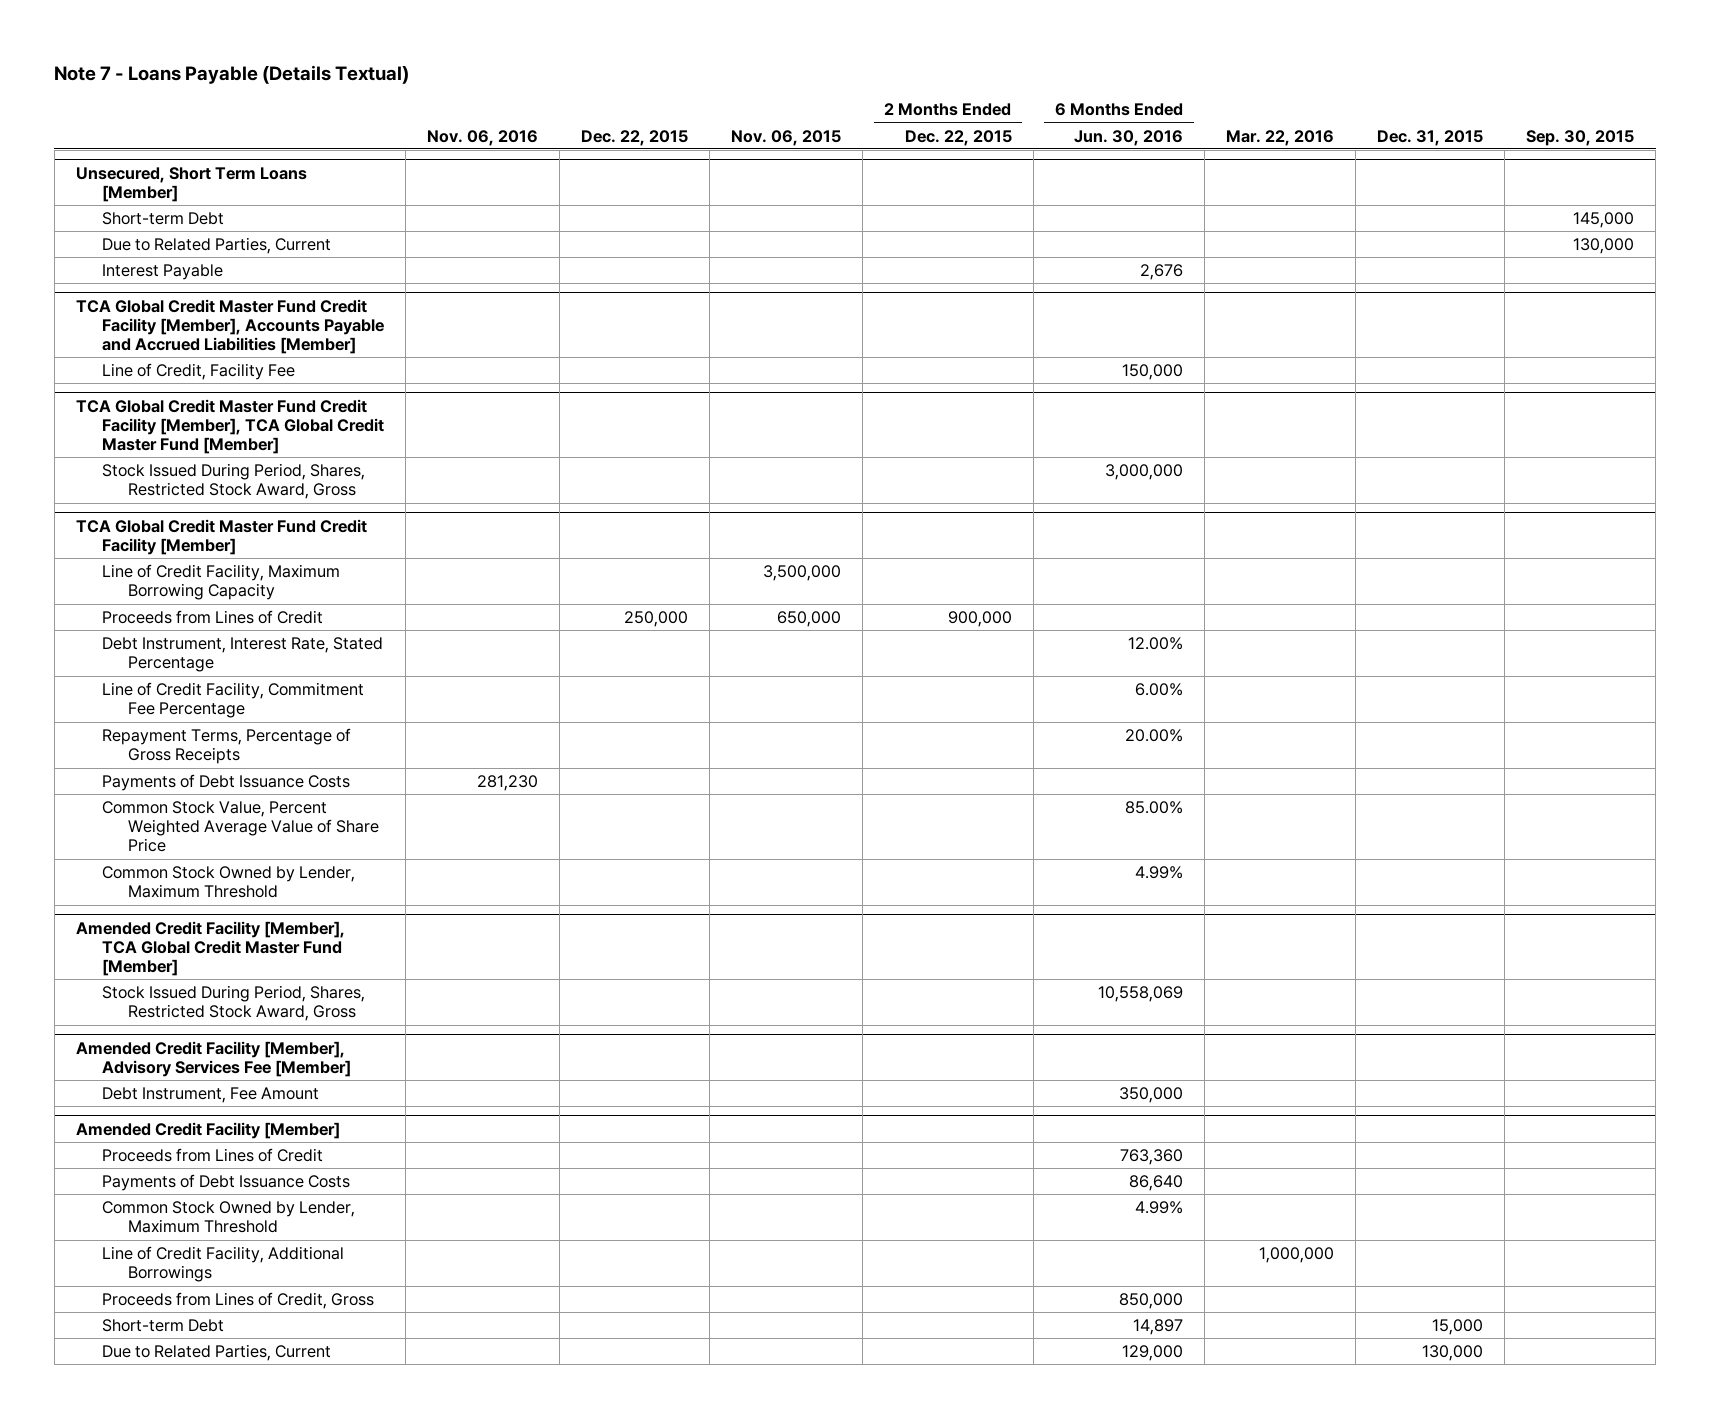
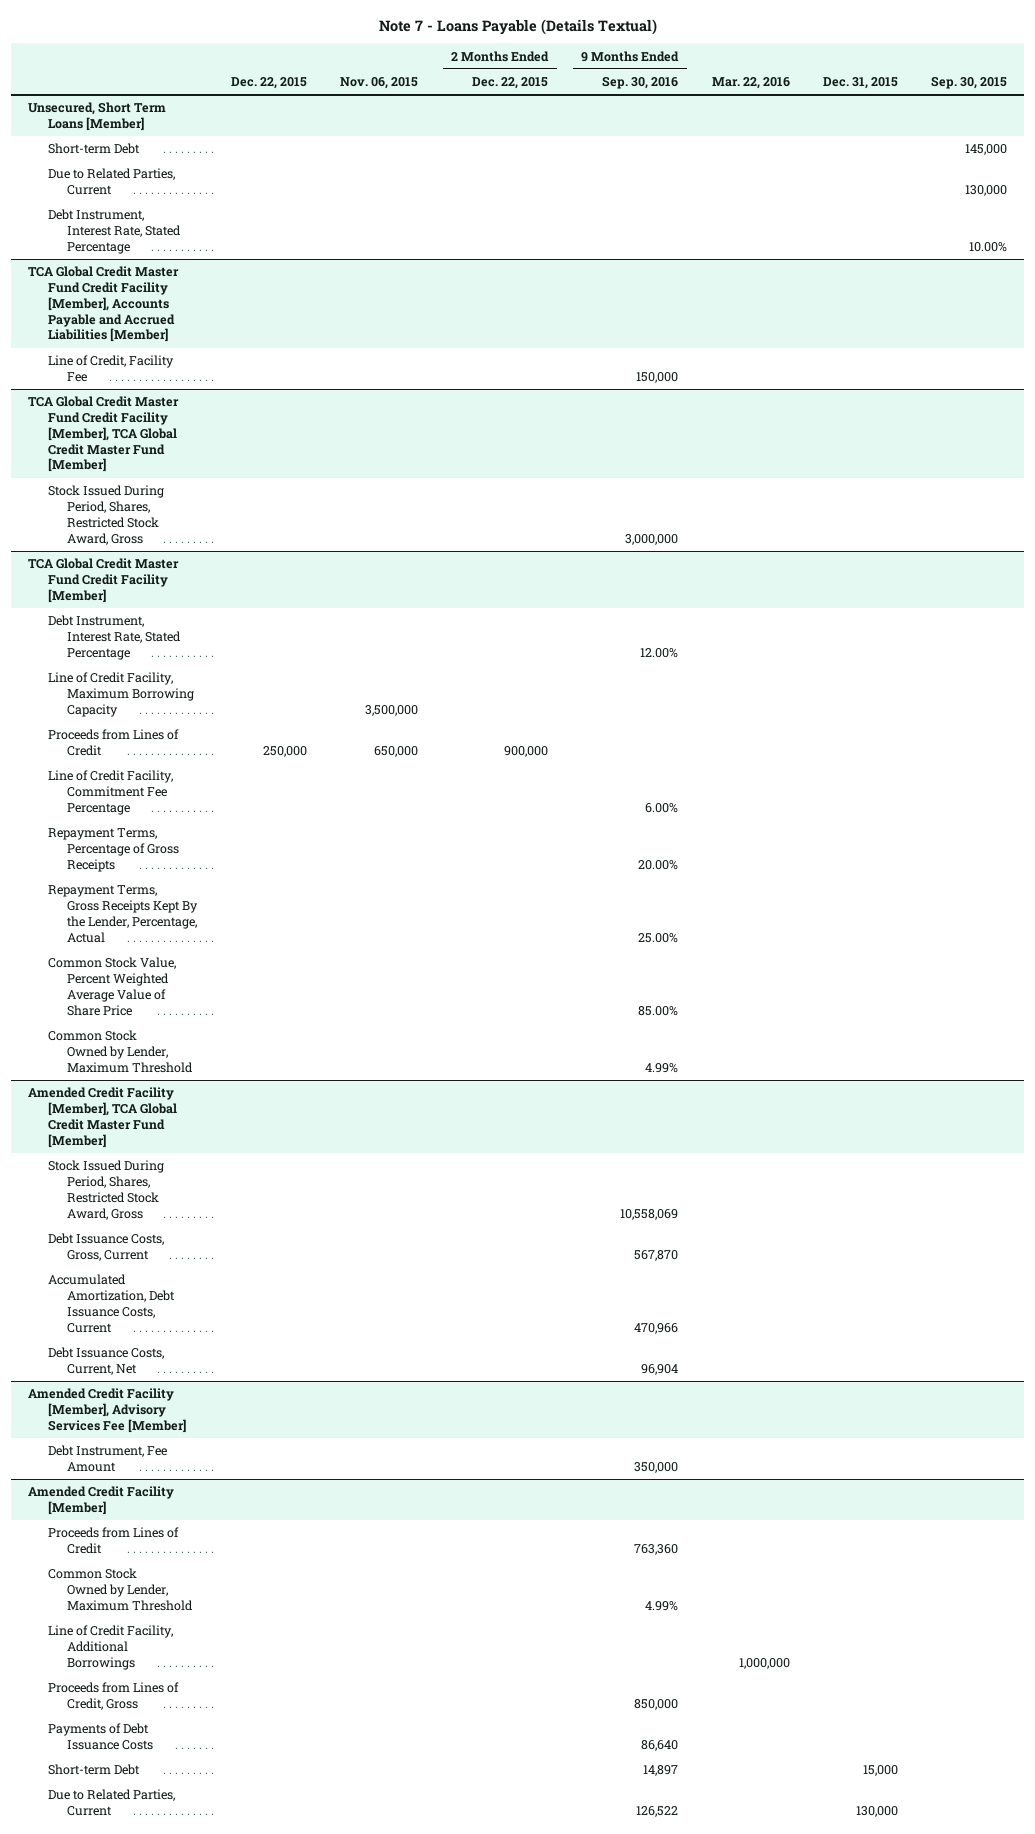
- | Nov. 06, 2016 | Dec. 22, 2015 | Nov. 06, 2015 | 2 Months Ended Dec. 22, 2015 | 6 Months Ended Jun. 30, 2016 | Mar. 22, 2016 | Dec. 31, 2015 | Sep. 30, 2015
+ | Dec. 22, 2015 | Nov. 06, 2015 | 2 Months Ended Dec. 22, 2015 | 9 Months Ended Sep. 30, 2016 | Mar. 22, 2016 | Dec. 31, 2015 | Sep. 30, 2015
@ Unsecured, Short Term Loans [Member]
- Interest Payable | | | | | 2,676 | | |
+ Debt Instrument, Interest Rate, Stated Percentage | | | | | | | 10.00%
@ TCA Global Credit Master Fund Credit Facility [Member]
moved up: Debt Instrument, Interest Rate, Stated Percentage | | | | 12.00% | | |
- Payments of Debt Issuance Costs | 281,230 | | | | | | |
+ Repayment Terms, Gross Receipts Kept By the Lender, Percentage, Actual | | | | 25.00% | | |
@ Amended Credit Facility [Member], TCA Global Credit Master Fund [Member]
+ Debt Issuance Costs, Gross, Current | | | | 567,870 | | |
+ Accumulated Amortization, Debt Issuance Costs, Current | | | | 470,966 | | |
+ Debt Issuance Costs, Current, Net | | | | 96,904 | | |
@ Amended Credit Facility [Member]
moved down: Payments of Debt Issuance Costs | | | | 86,640 | | |

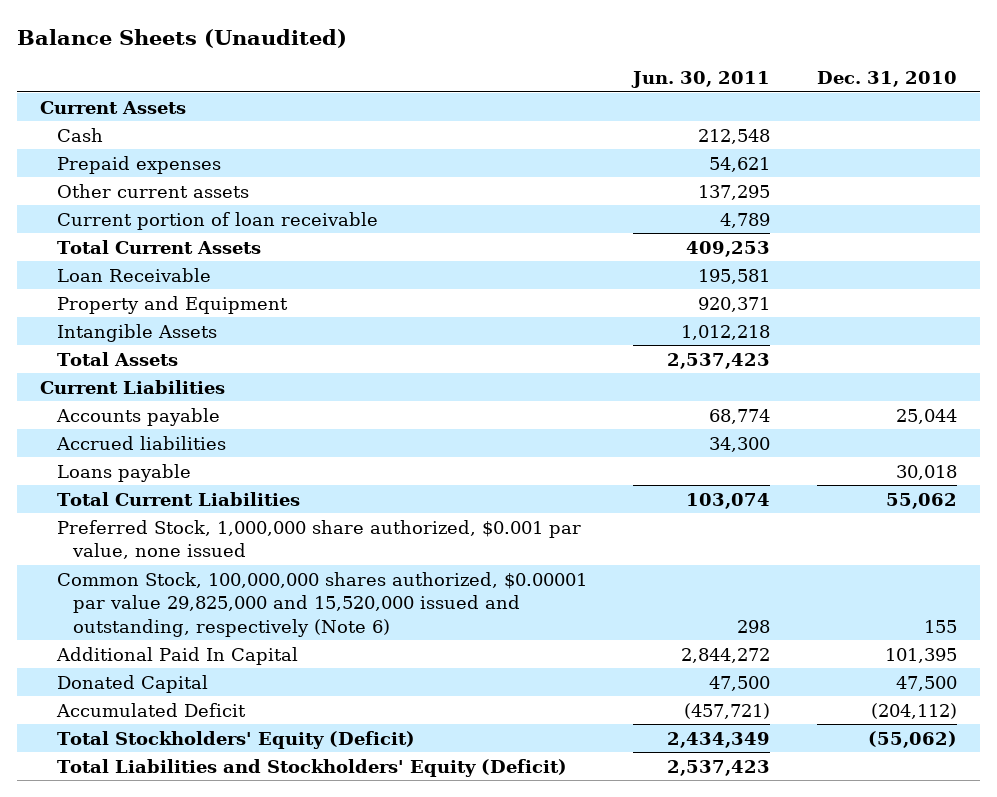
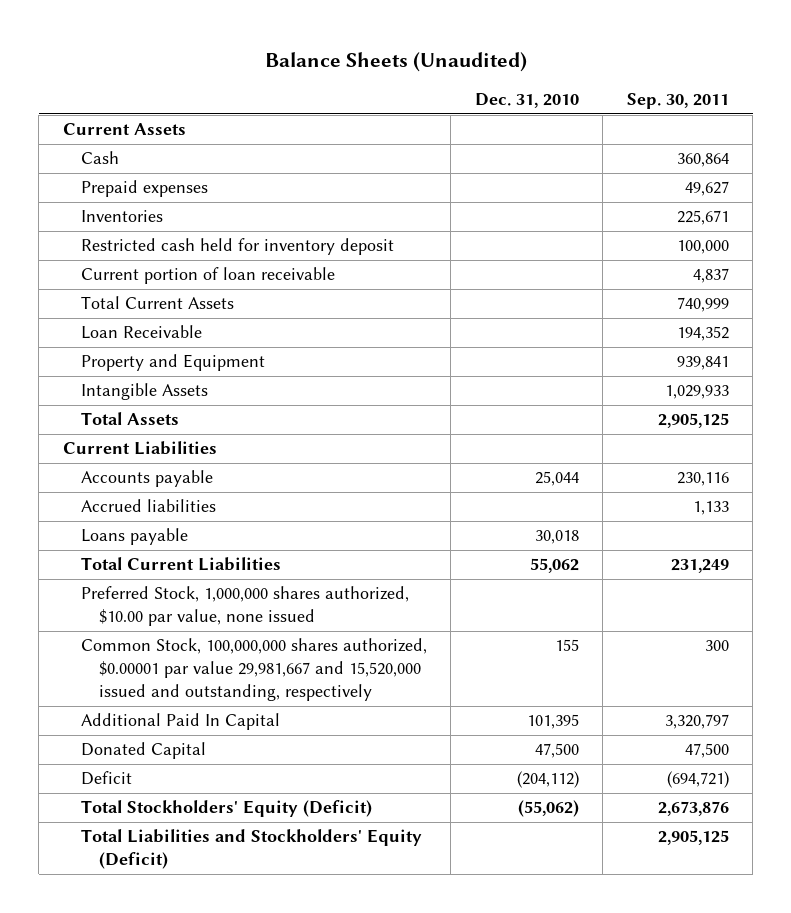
- | Jun. 30, 2011 | Dec. 31, 2010
+ | Dec. 31, 2010 | Sep. 30, 2011
- Other current assets | 137,295 |
+ Inventories | | 225,671
+ Restricted cash held for inventory deposit | | 100,000
- Preferred Stock, 1,000,000 share authorized, $0.001 par value, none issued
- Common Stock, 100,000,000 shares authorized, $0.00001 par value 29,825,000 and 15,520,000 issued and outstanding, respectively (Note 6) | 298 | 155
+ Preferred Stock, 1,000,000 shares authorized, $10.00 par value, none issued
+ Common Stock, 100,000,000 shares authorized, $0.00001 par value 29,981,667 and 15,520,000 issued and outstanding, respectively | 155 | 300
- Accumulated Deficit | (457,721) | (204,112)
+ Deficit | (204,112) | (694,721)

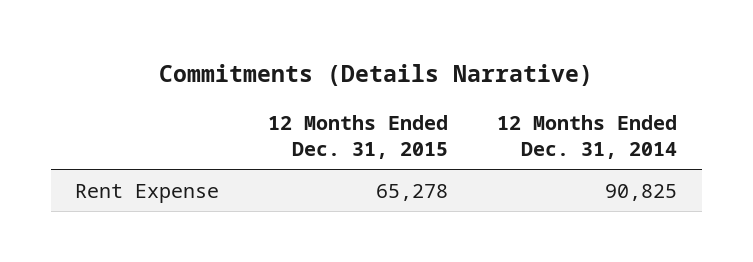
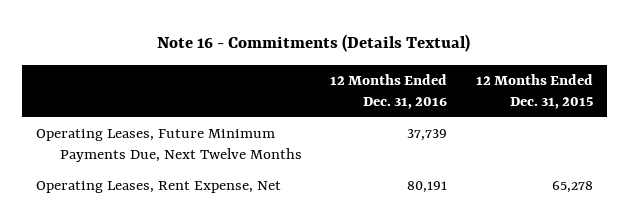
- Commitments (Details Narrative)
+ Note 16 - Commitments (Details Textual)
- | 12 Months Ended Dec. 31, 2015 | 12 Months Ended Dec. 31, 2014
+ | 12 Months Ended Dec. 31, 2016 | 12 Months Ended Dec. 31, 2015
- Rent Expense | 65,278 | 90,825
+ Operating Leases, Future Minimum Payments Due, Next Twelve Months | 37,739 |
+ Operating Leases, Rent Expense, Net | 80,191 | 65,278

